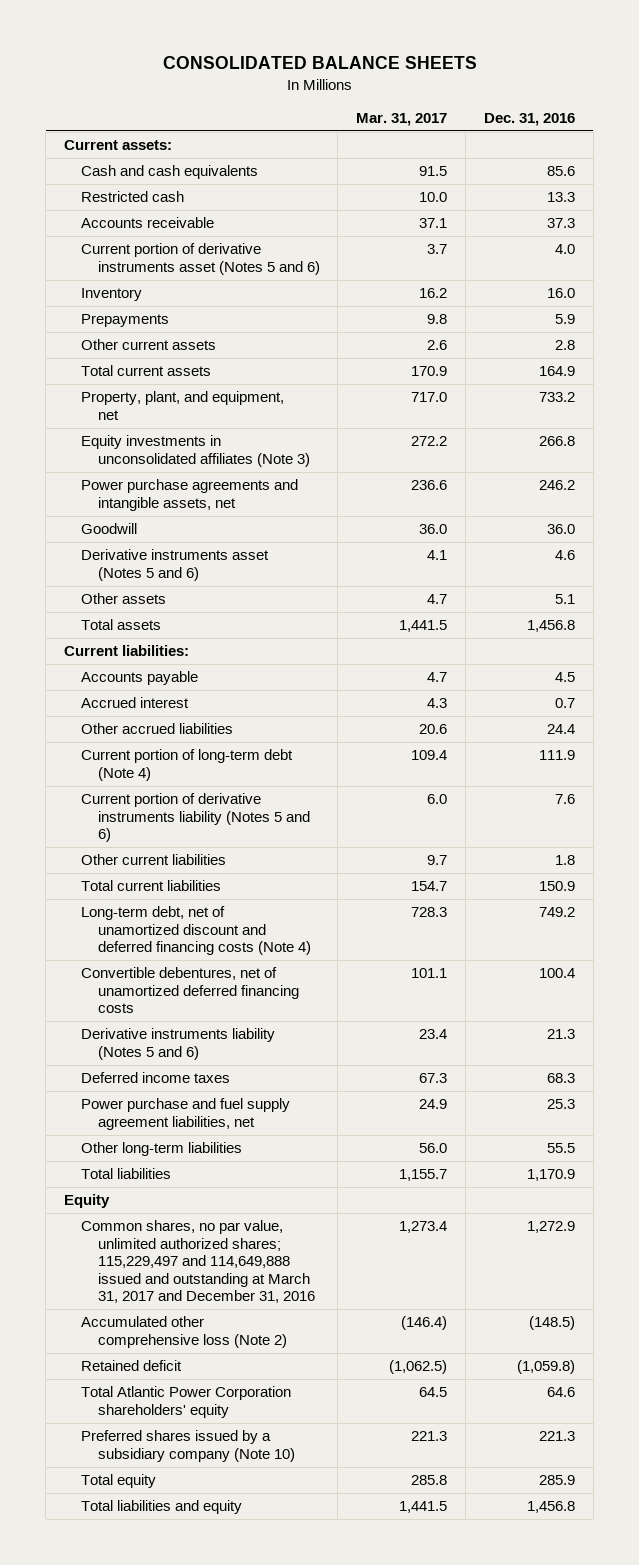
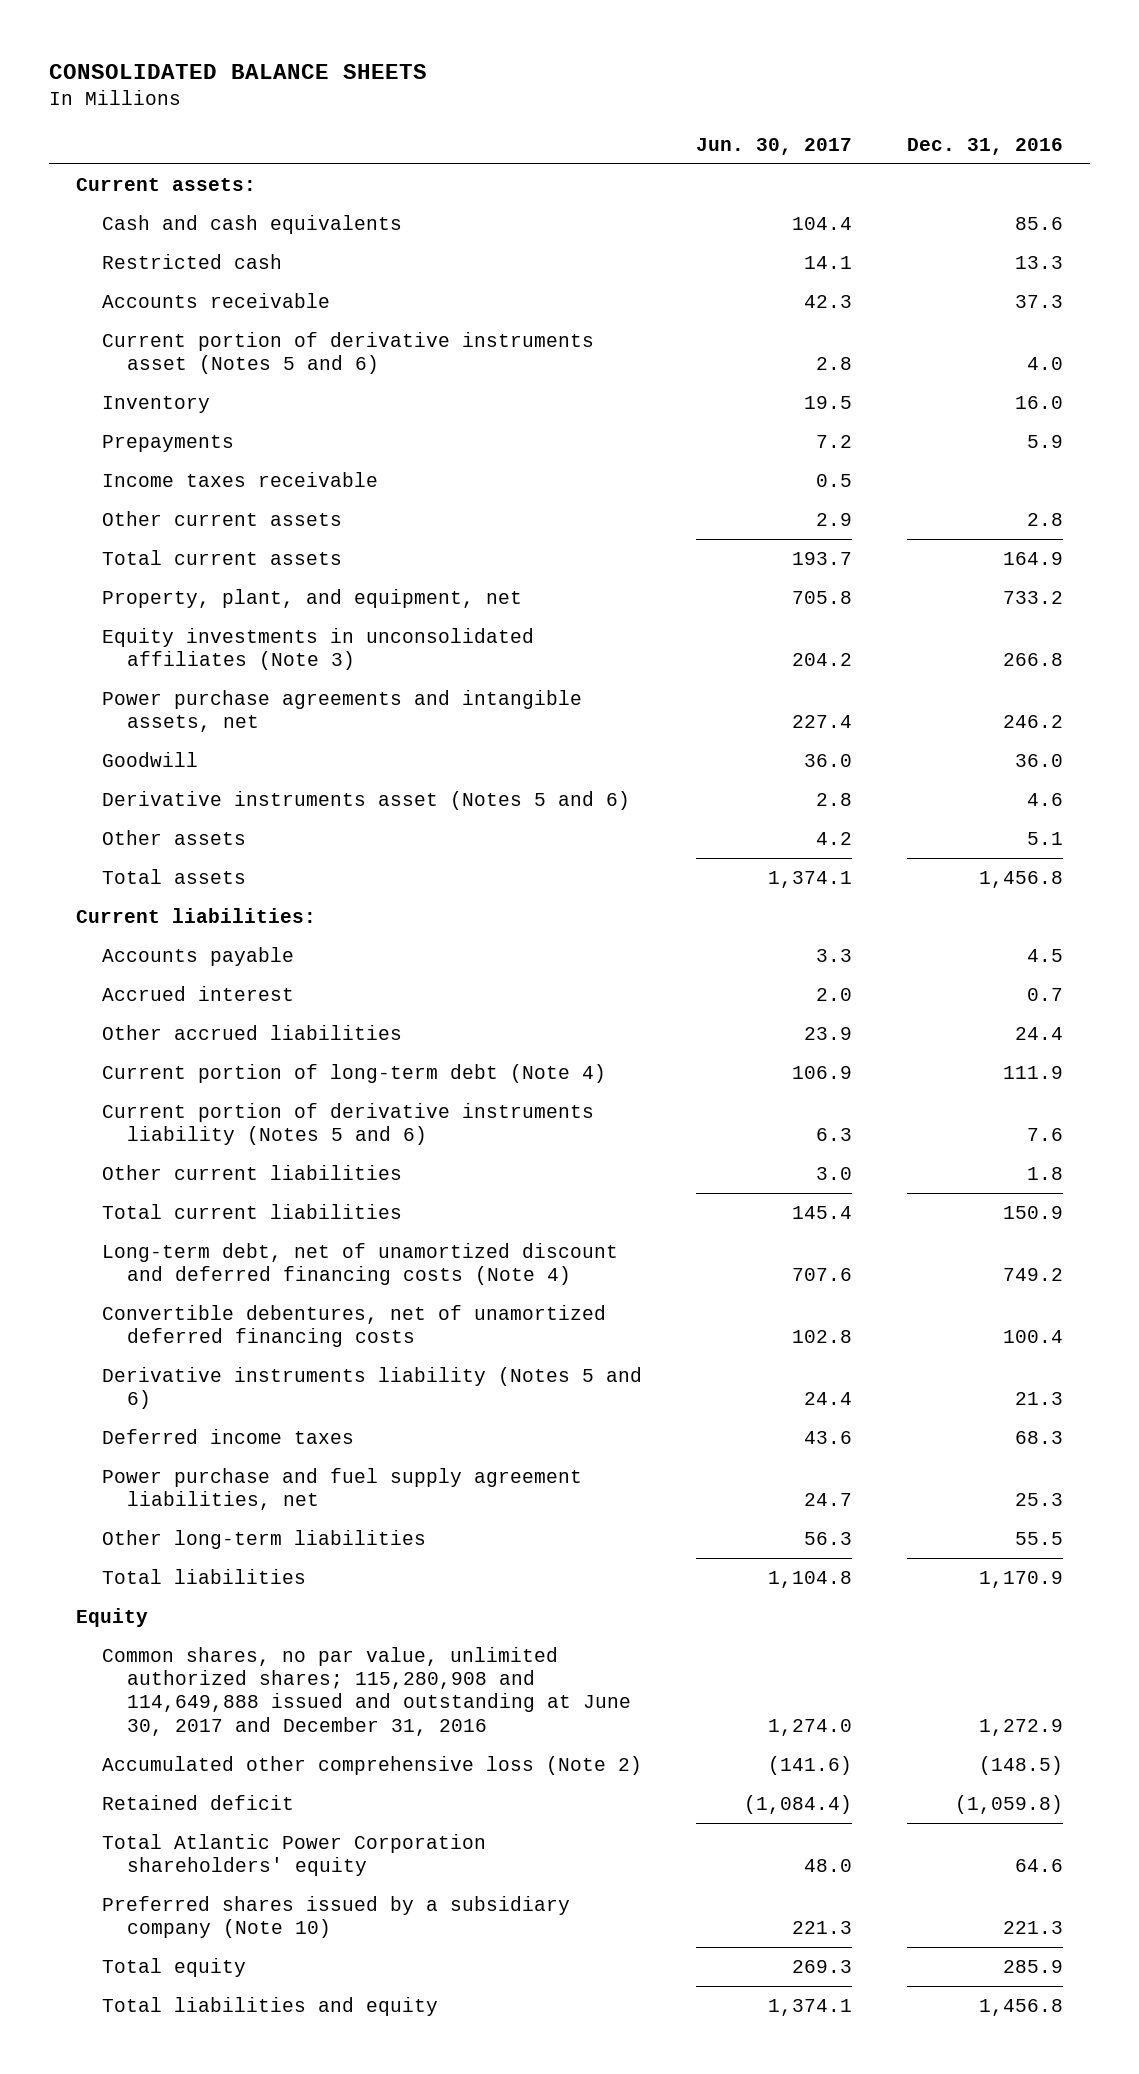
- | Mar. 31, 2017 | Dec. 31, 2016
+ | Jun. 30, 2017 | Dec. 31, 2016
+ Income taxes receivable | 0.5 |
- Common shares, no par value, unlimited authorized shares; 115,229,497 and 114,649,888 issued and outstanding at March 31, 2017 and December 31, 2016 | 1,273.4 | 1,272.9
+ Common shares, no par value, unlimited authorized shares; 115,280,908 and 114,649,888 issued and outstanding at June 30, 2017 and December 31, 2016 | 1,274.0 | 1,272.9

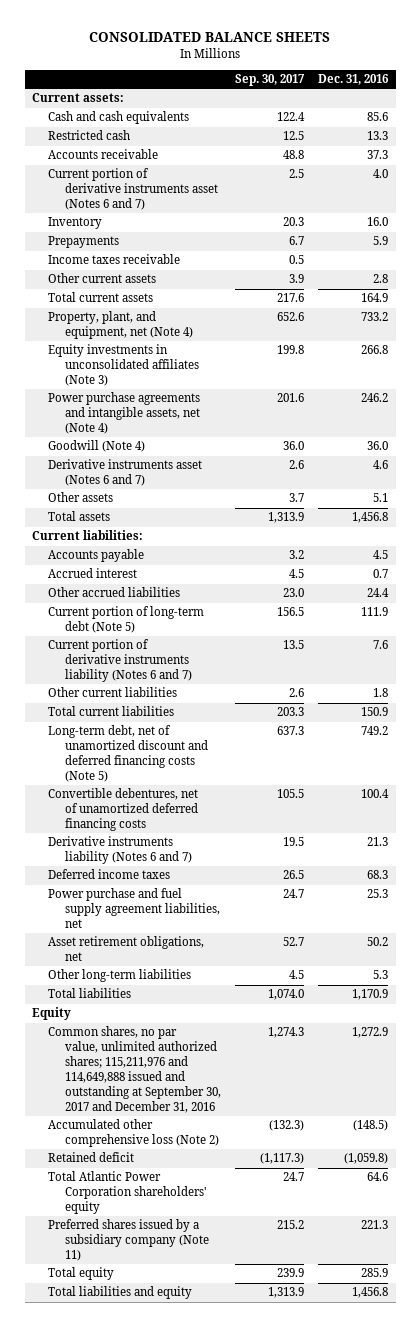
- | Jun. 30, 2017 | Dec. 31, 2016
+ | Sep. 30, 2017 | Dec. 31, 2016
- Current portion of derivative instruments asset (Notes 5 and 6) | 2.8 | 4.0
+ Current portion of derivative instruments asset (Notes 6 and 7) | 2.5 | 4.0
- Property, plant, and equipment, net | 705.8 | 733.2
+ Property, plant, and equipment, net (Note 4) | 652.6 | 733.2
- Power purchase agreements and intangible assets, net | 227.4 | 246.2
- Goodwill | 36.0 | 36.0
- Derivative instruments asset (Notes 5 and 6) | 2.8 | 4.6
+ Power purchase agreements and intangible assets, net (Note 4) | 201.6 | 246.2
+ Goodwill (Note 4) | 36.0 | 36.0
+ Derivative instruments asset (Notes 6 and 7) | 2.6 | 4.6
- Current portion of long-term debt (Note 4) | 106.9 | 111.9
- Current portion of derivative instruments liability (Notes 5 and 6) | 6.3 | 7.6
+ Current portion of long-term debt (Note 5) | 156.5 | 111.9
+ Current portion of derivative instruments liability (Notes 6 and 7) | 13.5 | 7.6
- Long-term debt, net of unamortized discount and deferred financing costs (Note 4) | 707.6 | 749.2
+ Long-term debt, net of unamortized discount and deferred financing costs (Note 5) | 637.3 | 749.2
- Derivative instruments liability (Notes 5 and 6) | 24.4 | 21.3
+ Derivative instruments liability (Notes 6 and 7) | 19.5 | 21.3
- Other long-term liabilities | 56.3 | 55.5
+ Asset retirement obligations, net | 52.7 | 50.2
+ Other long-term liabilities | 4.5 | 5.3
- Common shares, no par value, unlimited authorized shares; 115,280,908 and 114,649,888 issued and outstanding at June 30, 2017 and December 31, 2016 | 1,274.0 | 1,272.9
+ Common shares, no par value, unlimited authorized shares; 115,211,976 and 114,649,888 issued and outstanding at September 30, 2017 and December 31, 2016 | 1,274.3 | 1,272.9
- Preferred shares issued by a subsidiary company (Note 10) | 221.3 | 221.3
+ Preferred shares issued by a subsidiary company (Note 11) | 215.2 | 221.3

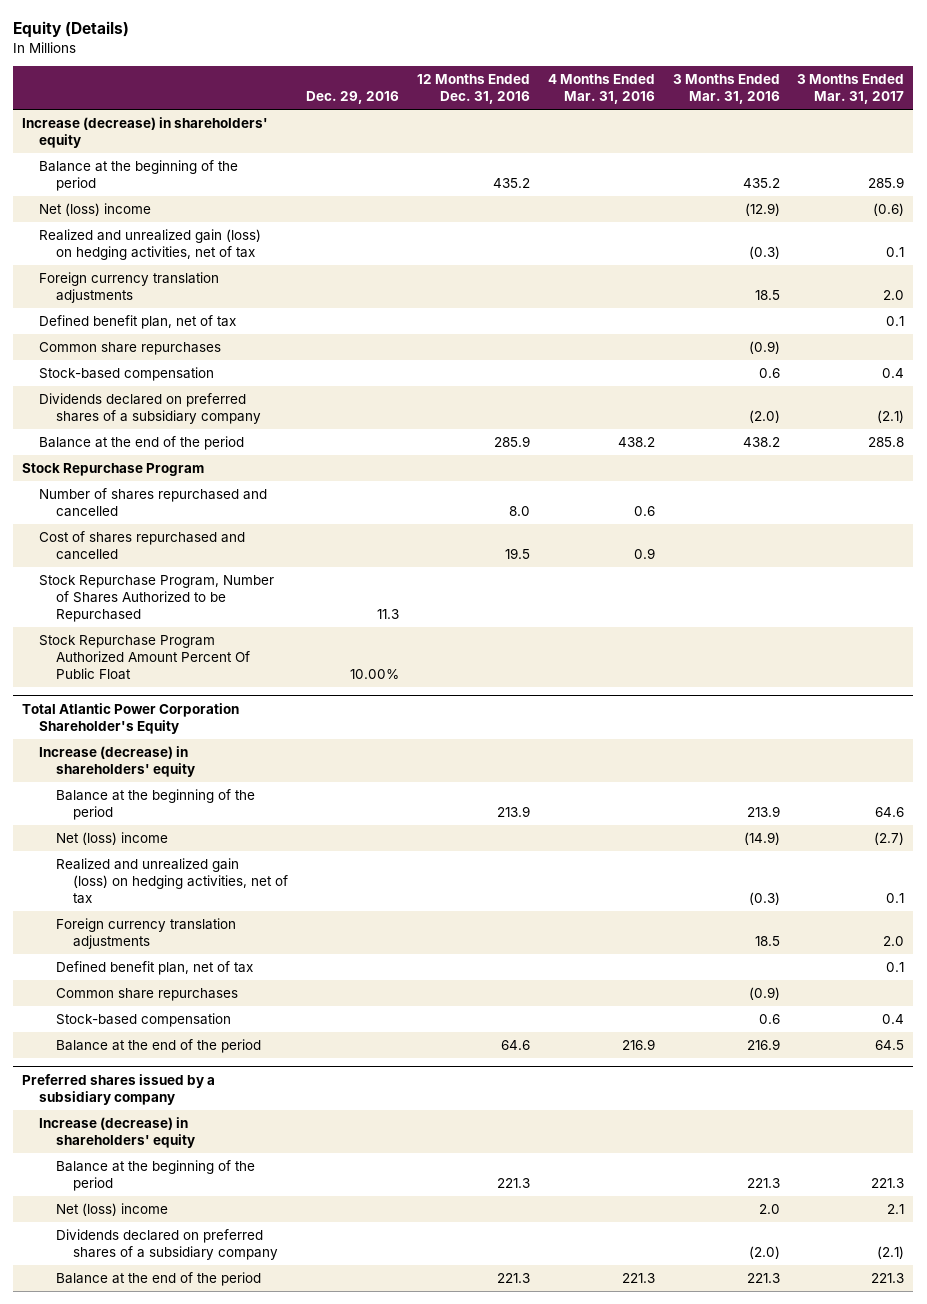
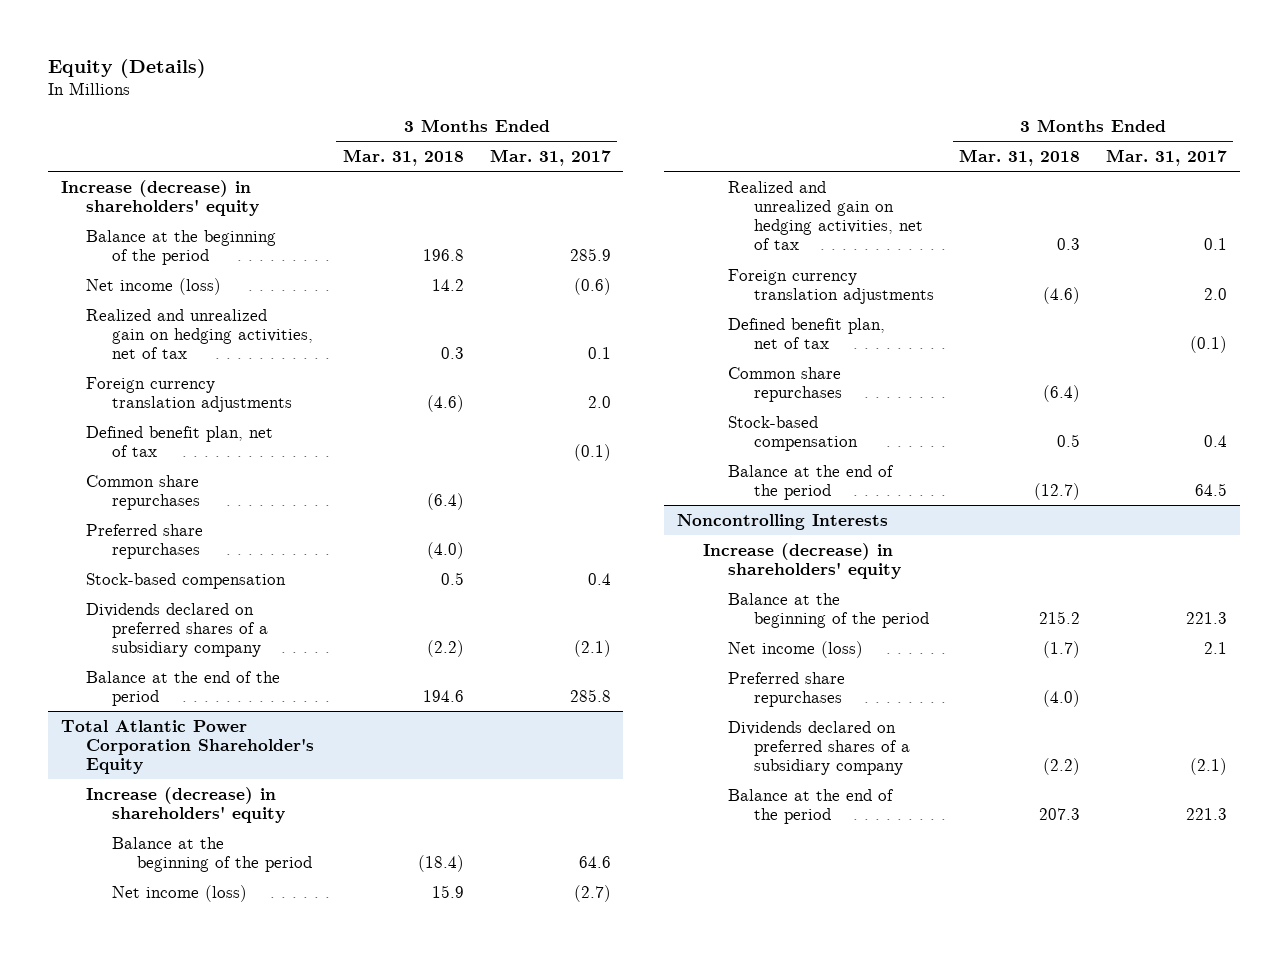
- | Dec. 29, 2016 | 12 Months Ended Dec. 31, 2016 | 4 Months Ended Mar. 31, 2016 | 3 Months Ended Mar. 31, 2016 | 3 Months Ended Mar. 31, 2017
+ | 3 Months Ended Mar. 31, 2018 | 3 Months Ended Mar. 31, 2017
- Net (loss) income | | | | (12.9) | (0.6)
- Realized and unrealized gain (loss) on hedging activities, net of tax | | | | (0.3) | 0.1
+ Net income (loss) | 14.2 | (0.6)
+ Realized and unrealized gain on hedging activities, net of tax | 0.3 | 0.1
- Defined benefit plan, net of tax | | | | | 0.1
+ Defined benefit plan, net of tax | | (0.1)
+ Preferred share repurchases | (4.0) |
- Stock Repurchase Program
- Number of shares repurchased and cancelled | | 8.0 | 0.6 | |
- Cost of shares repurchased and cancelled | | 19.5 | 0.9 | |
- Stock Repurchase Program, Number of Shares Authorized to be Repurchased | 11.3 | | | |
- Stock Repurchase Program Authorized Amount Percent Of Public Float | 10.00% | | | |
@ Total Atlantic Power Corporation Shareholder's Equity
- Net (loss) income | | | | (14.9) | (2.7)
- Realized and unrealized gain (loss) on hedging activities, net of tax | | | | (0.3) | 0.1
+ Net income (loss) | 15.9 | (2.7)
+ Realized and unrealized gain on hedging activities, net of tax | 0.3 | 0.1
- Defined benefit plan, net of tax | | | | | 0.1
+ Defined benefit plan, net of tax | | (0.1)
- Preferred shares issued by a subsidiary company
+ Noncontrolling Interests
- Net (loss) income | | | | 2.0 | 2.1
+ Net income (loss) | (1.7) | 2.1
+ Preferred share repurchases | (4.0) |

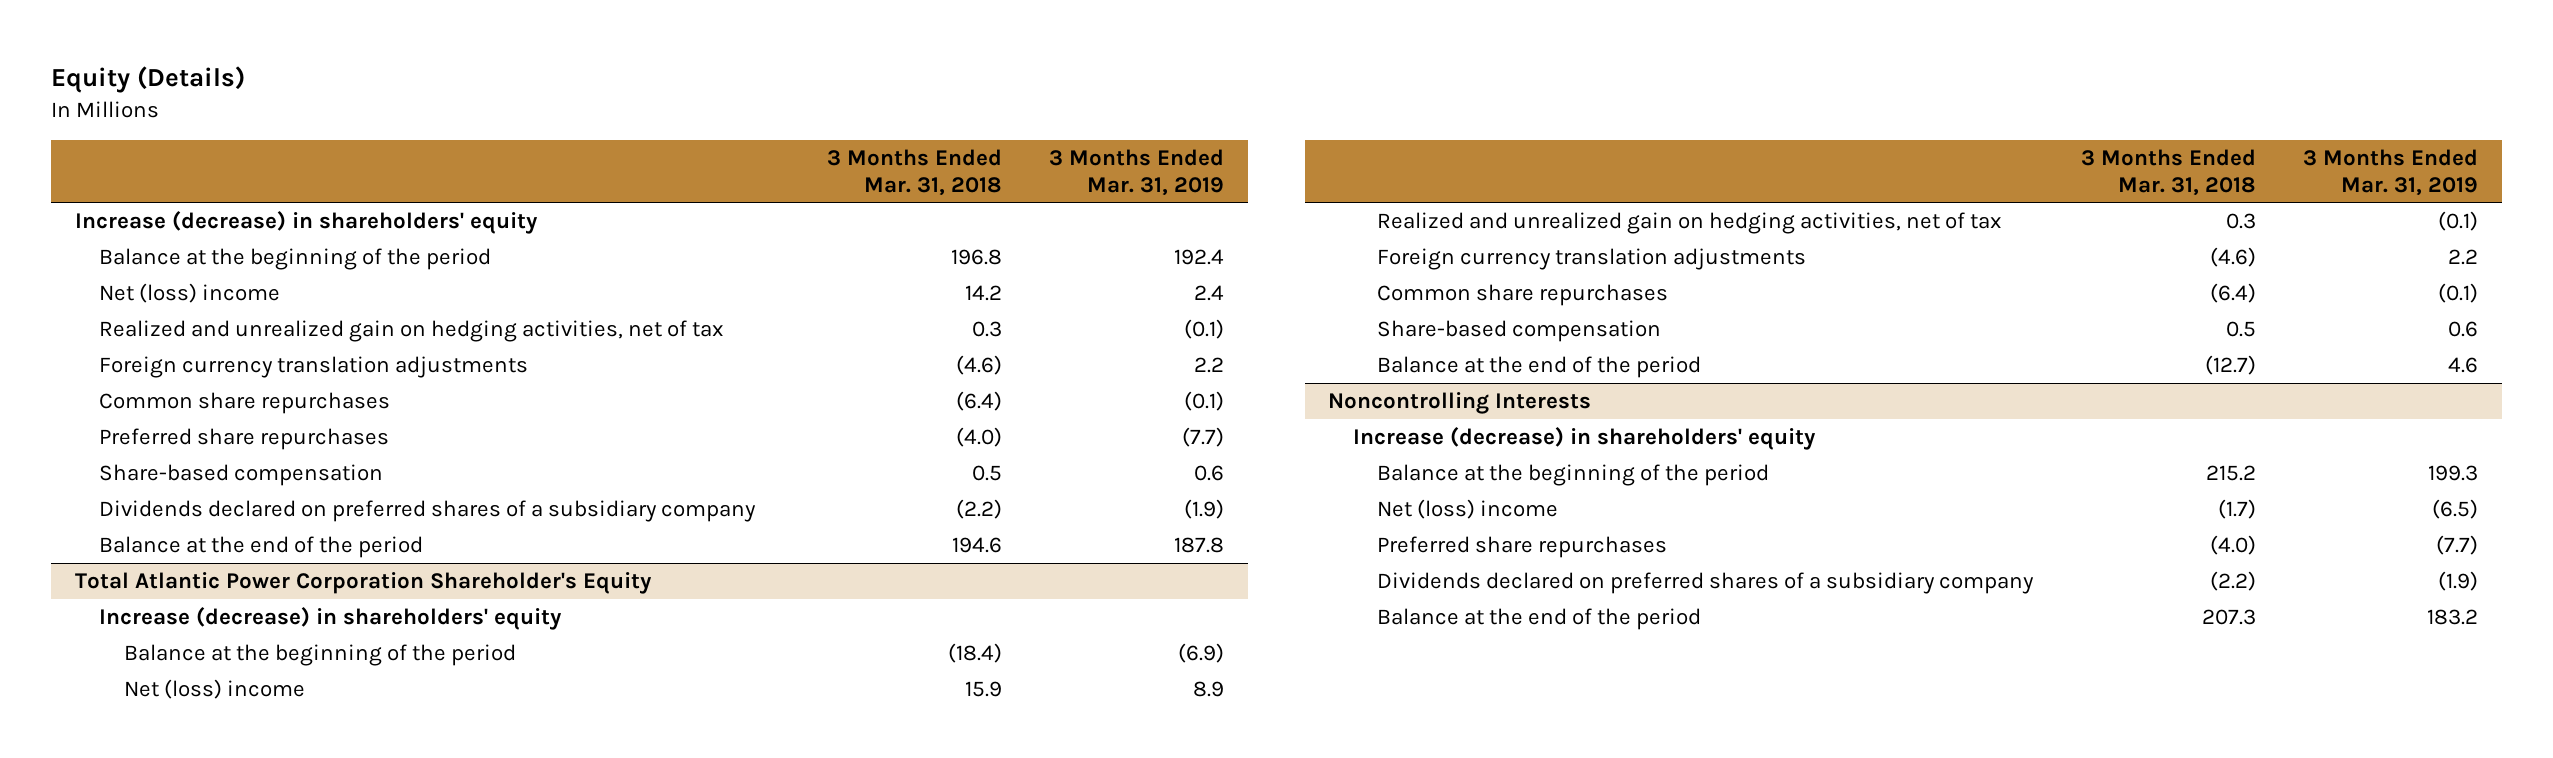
- | 3 Months Ended Mar. 31, 2018 | 3 Months Ended Mar. 31, 2017
+ | 3 Months Ended Mar. 31, 2018 | 3 Months Ended Mar. 31, 2019
- Net income (loss) | 14.2 | (0.6)
+ Net (loss) income | 14.2 | 2.4
- Defined benefit plan, net of tax | | (0.1)
- Stock-based compensation | 0.5 | 0.4
+ Share-based compensation | 0.5 | 0.6
@ Total Atlantic Power Corporation Shareholder's Equity
- Net income (loss) | 15.9 | (2.7)
+ Net (loss) income | 15.9 | 8.9
- Defined benefit plan, net of tax | | (0.1)
- Stock-based compensation | 0.5 | 0.4
+ Share-based compensation | 0.5 | 0.6
@ Noncontrolling Interests
- Net income (loss) | (1.7) | 2.1
+ Net (loss) income | (1.7) | (6.5)

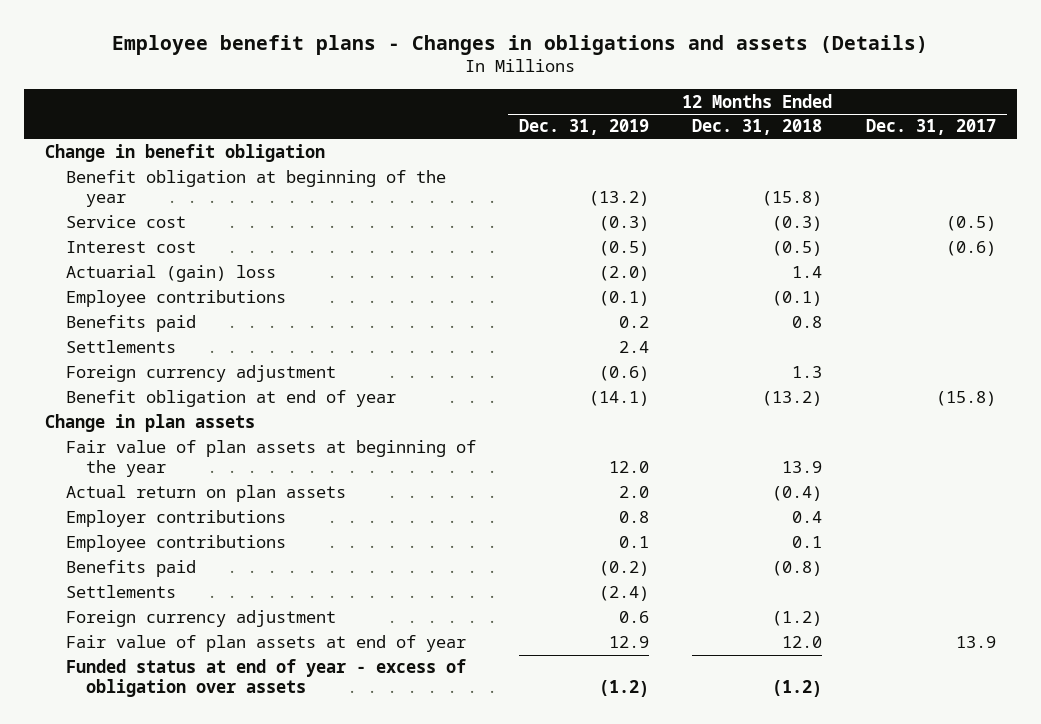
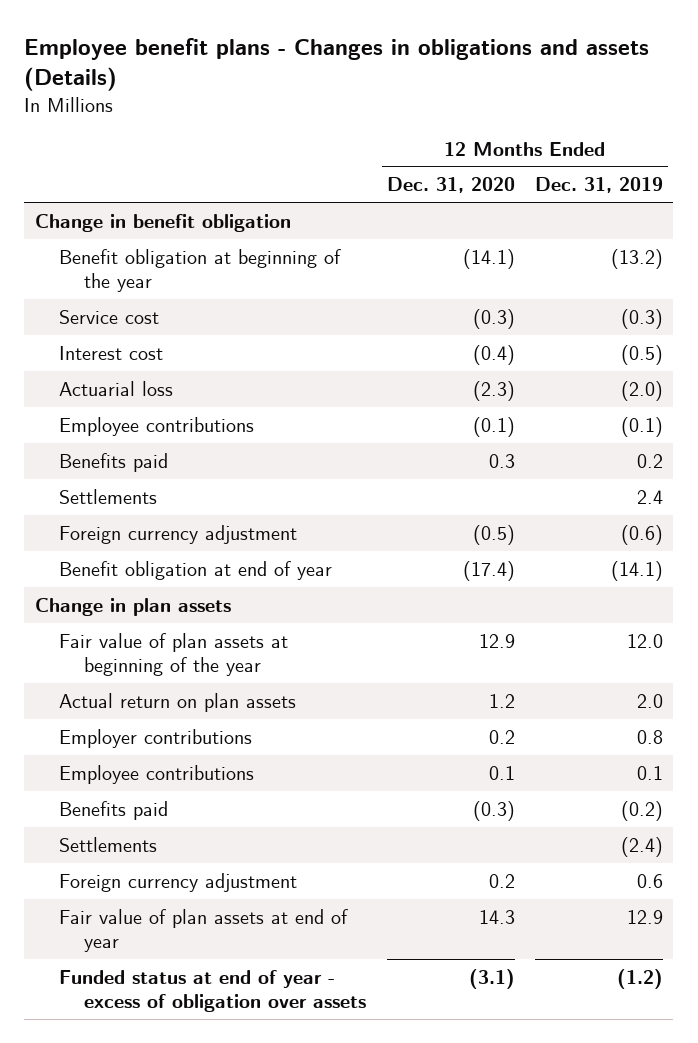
- | 12 Months Ended Dec. 31, 2019 | 12 Months Ended Dec. 31, 2018 | 12 Months Ended Dec. 31, 2017
+ | 12 Months Ended Dec. 31, 2020 | 12 Months Ended Dec. 31, 2019
- Actuarial (gain) loss | (2.0) | 1.4 |
+ Actuarial loss | (2.3) | (2.0)

